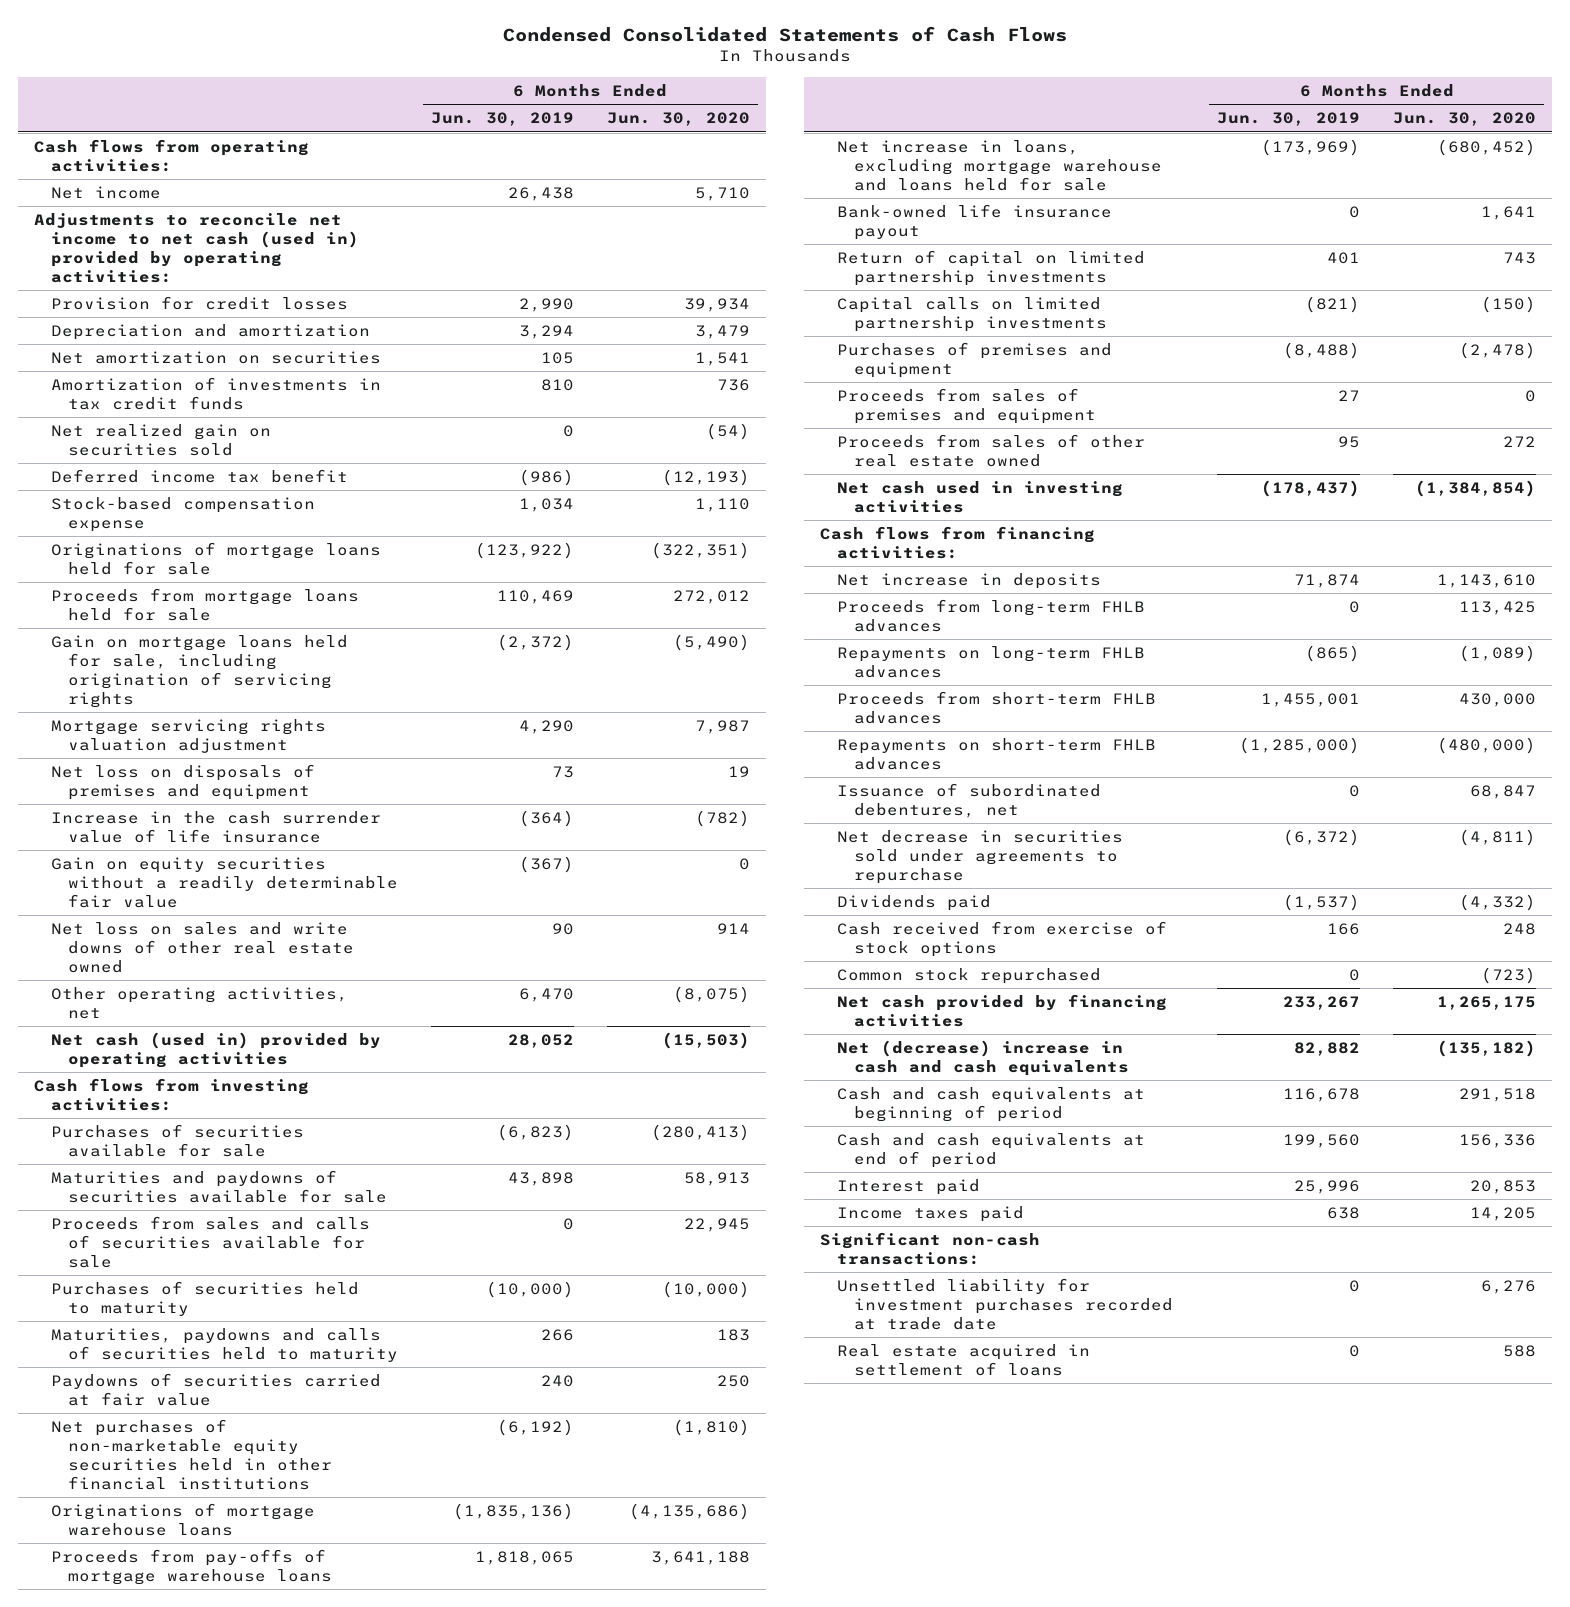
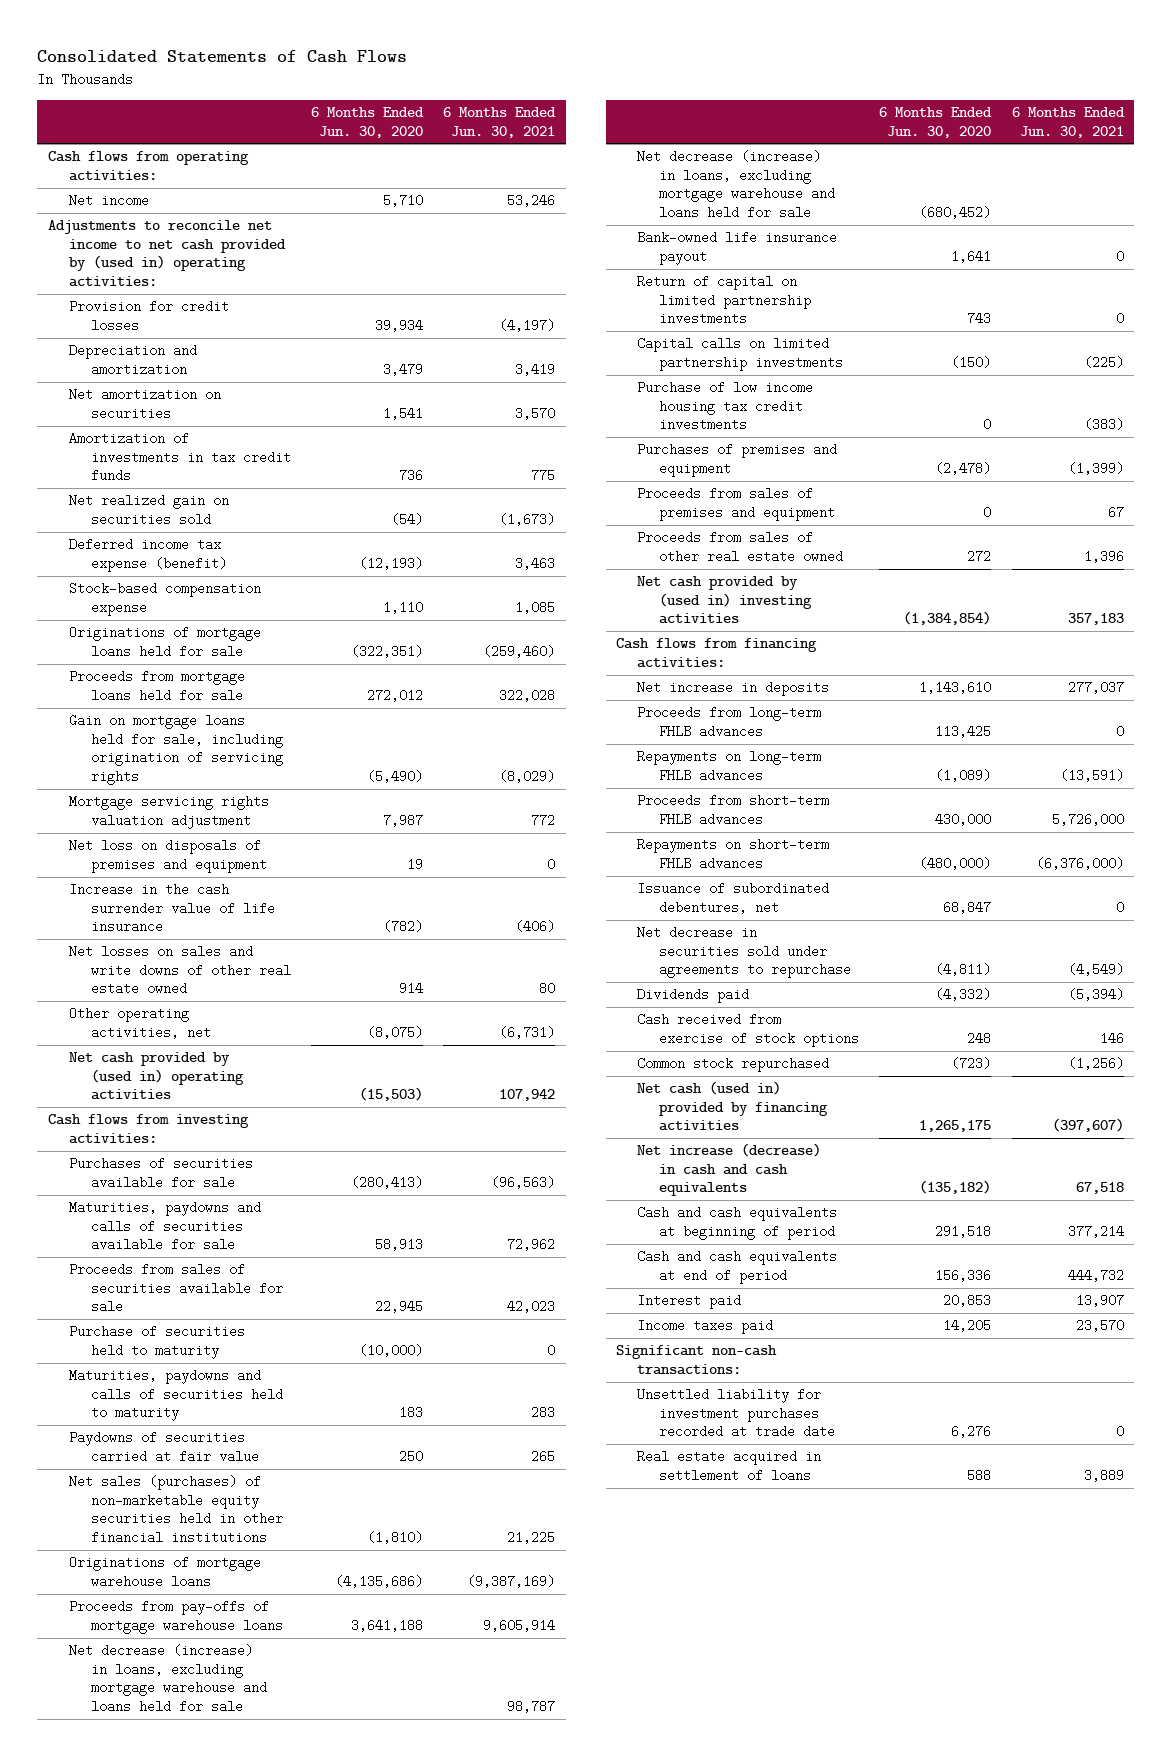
- Condensed Consolidated Statements of Cash Flows
+ Consolidated Statements of Cash Flows
- | 6 Months Ended Jun. 30, 2019 | 6 Months Ended Jun. 30, 2020
+ | 6 Months Ended Jun. 30, 2020 | 6 Months Ended Jun. 30, 2021
- Adjustments to reconcile net income to net cash (used in) provided by operating activities:
+ Adjustments to reconcile net income to net cash provided by (used in) operating activities:
- Deferred income tax benefit | (986) | (12,193)
+ Deferred income tax expense (benefit) | (12,193) | 3,463
- Gain on equity securities without a readily determinable fair value | (367) | 0
- Net loss on sales and write downs of other real estate owned | 90 | 914
+ Net losses on sales and write downs of other real estate owned | 914 | 80
- Net cash (used in) provided by operating activities | 28,052 | (15,503)
+ Net cash provided by (used in) operating activities | (15,503) | 107,942
- Maturities and paydowns of securities available for sale | 43,898 | 58,913
- Proceeds from sales and calls of securities available for sale | 0 | 22,945
- Purchases of securities held to maturity | (10,000) | (10,000)
+ Maturities, paydowns and calls of securities available for sale | 58,913 | 72,962
+ Proceeds from sales of securities available for sale | 22,945 | 42,023
+ Purchase of securities held to maturity | (10,000) | 0
- Net purchases of non-marketable equity securities held in other financial institutions | (6,192) | (1,810)
+ Net sales (purchases) of non-marketable equity securities held in other financial institutions | (1,810) | 21,225
- Net increase in loans, excluding mortgage warehouse and loans held for sale | (173,969) | (680,452)
+ Net decrease (increase) in loans, excluding mortgage warehouse and loans held for sale | | 98,787
+ Net decrease (increase) in loans, excluding mortgage warehouse and loans held for sale | (680,452) |
+ Purchase of low income housing tax credit investments | 0 | (383)
- Net cash used in investing activities | (178,437) | (1,384,854)
+ Net cash provided by (used in) investing activities | (1,384,854) | 357,183
- Net cash provided by financing activities | 233,267 | 1,265,175
- Net (decrease) increase in cash and cash equivalents | 82,882 | (135,182)
+ Net cash (used in) provided by financing activities | 1,265,175 | (397,607)
+ Net increase (decrease) in cash and cash equivalents | (135,182) | 67,518

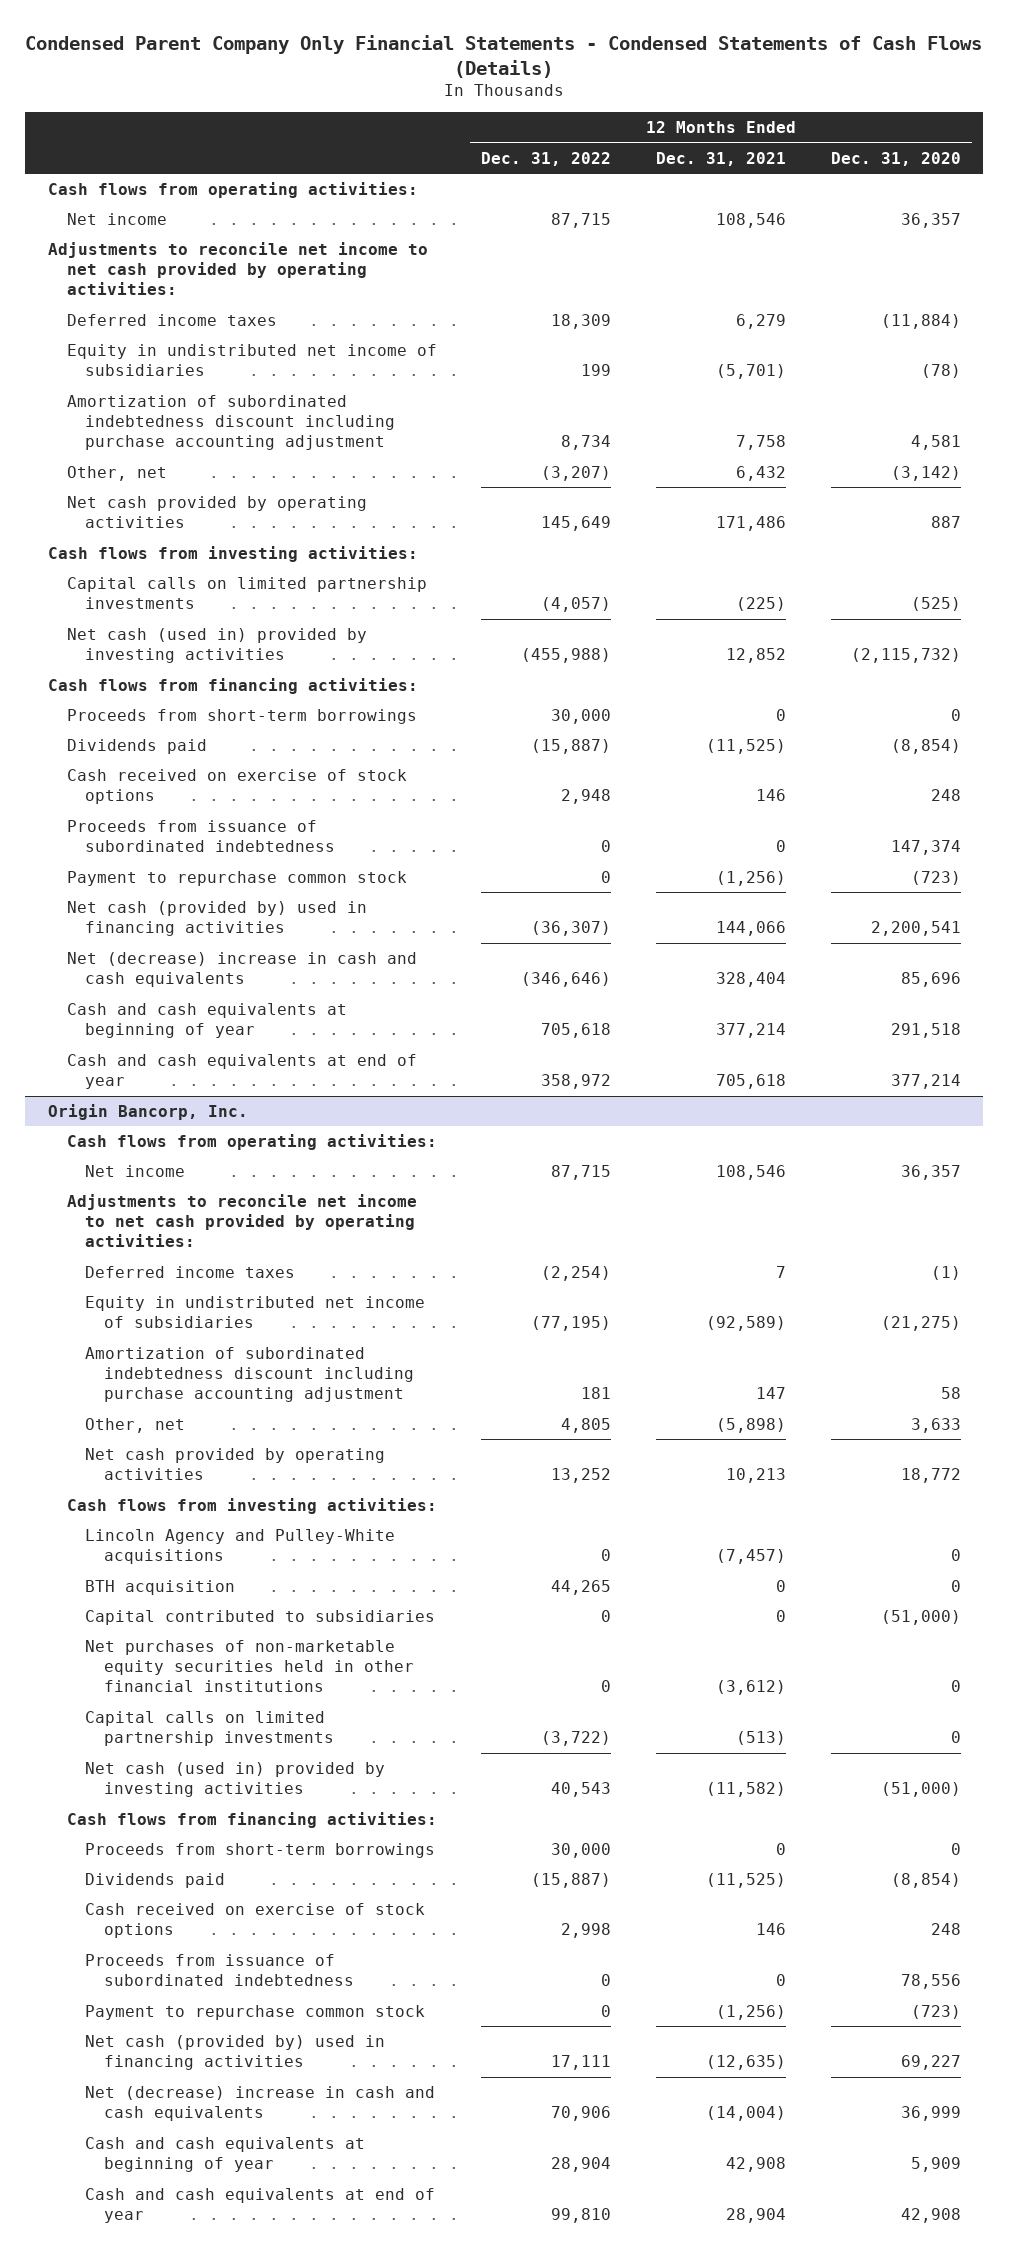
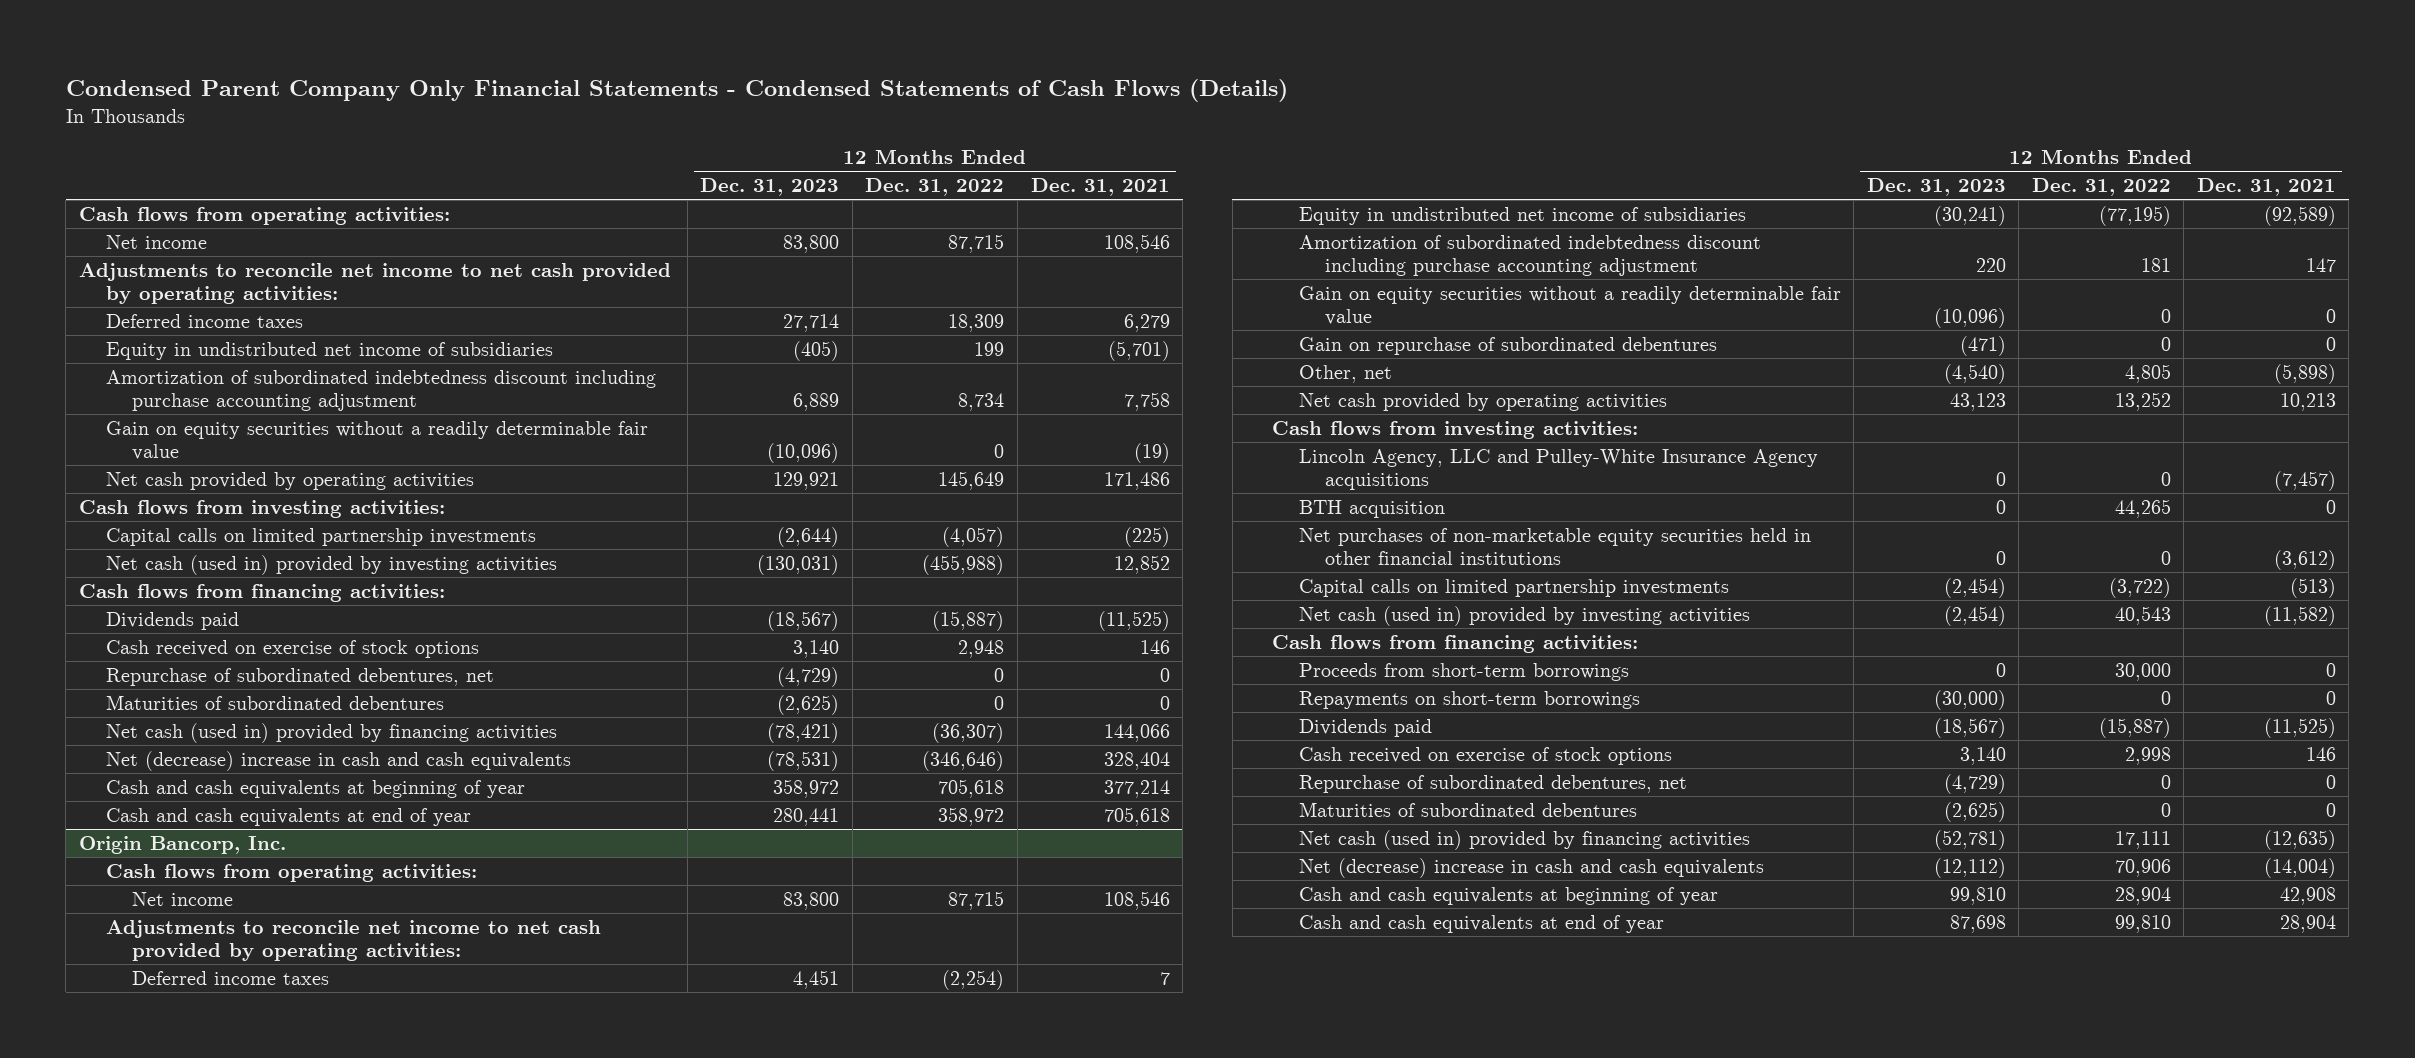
- | 12 Months Ended Dec. 31, 2022 | 12 Months Ended Dec. 31, 2021 | 12 Months Ended Dec. 31, 2020
+ | 12 Months Ended Dec. 31, 2023 | 12 Months Ended Dec. 31, 2022 | 12 Months Ended Dec. 31, 2021
- Other, net | (3,207) | 6,432 | (3,142)
+ Gain on equity securities without a readily determinable fair value | (10,096) | 0 | (19)
- Proceeds from short-term borrowings | 30,000 | 0 | 0
- Proceeds from issuance of subordinated indebtedness | 0 | 0 | 147,374
- Payment to repurchase common stock | 0 | (1,256) | (723)
- Net cash (provided by) used in financing activities | (36,307) | 144,066 | 2,200,541
+ Repurchase of subordinated debentures, net | (4,729) | 0 | 0
+ Maturities of subordinated debentures | (2,625) | 0 | 0
+ Net cash (used in) provided by financing activities | (78,421) | (36,307) | 144,066
@ Origin Bancorp, Inc.
+ Gain on equity securities without a readily determinable fair value | (10,096) | 0 | 0
+ Gain on repurchase of subordinated debentures | (471) | 0 | 0
- Lincoln Agency and Pulley-White acquisitions | 0 | (7,457) | 0
+ Lincoln Agency, LLC and Pulley-White Insurance Agency acquisitions | 0 | 0 | (7,457)
- Capital contributed to subsidiaries | 0 | 0 | (51,000)
+ Repayments on short-term borrowings | (30,000) | 0 | 0
- Proceeds from issuance of subordinated indebtedness | 0 | 0 | 78,556
- Payment to repurchase common stock | 0 | (1,256) | (723)
- Net cash (provided by) used in financing activities | 17,111 | (12,635) | 69,227
+ Repurchase of subordinated debentures, net | (4,729) | 0 | 0
+ Maturities of subordinated debentures | (2,625) | 0 | 0
+ Net cash (used in) provided by financing activities | (52,781) | 17,111 | (12,635)

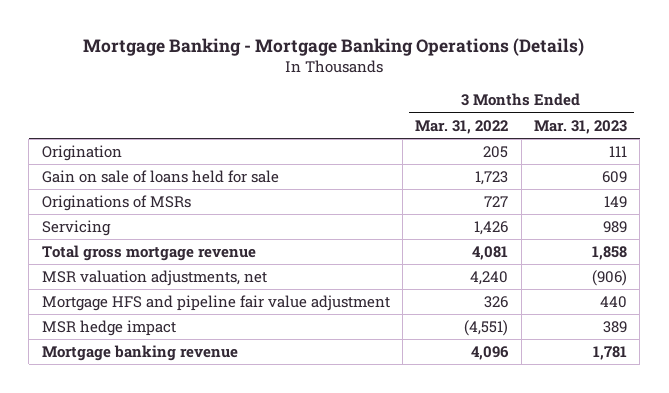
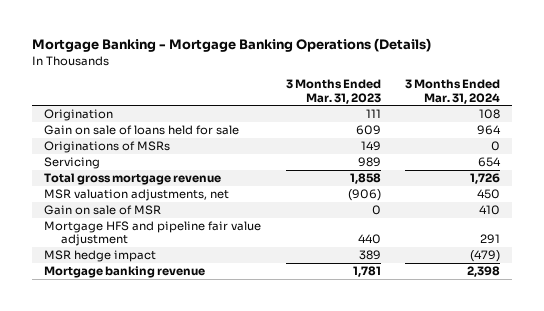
- | 3 Months Ended Mar. 31, 2022 | 3 Months Ended Mar. 31, 2023
+ | 3 Months Ended Mar. 31, 2023 | 3 Months Ended Mar. 31, 2024
+ Gain on sale of MSR | 0 | 410

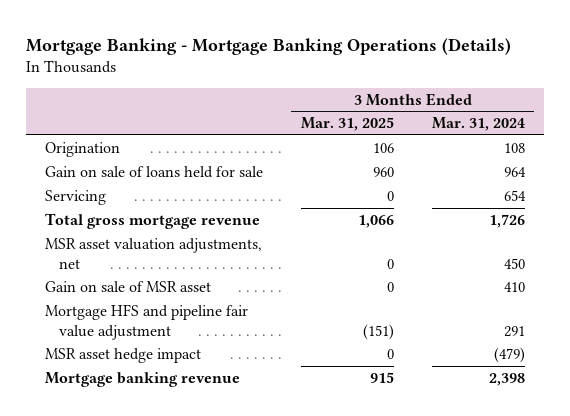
- | 3 Months Ended Mar. 31, 2023 | 3 Months Ended Mar. 31, 2024
+ | 3 Months Ended Mar. 31, 2025 | 3 Months Ended Mar. 31, 2024
- Originations of MSRs | 149 | 0
- MSR valuation adjustments, net | (906) | 450
- Gain on sale of MSR | 0 | 410
+ MSR asset valuation adjustments, net | 0 | 450
+ Gain on sale of MSR asset | 0 | 410
- MSR hedge impact | 389 | (479)
+ MSR asset hedge impact | 0 | (479)

